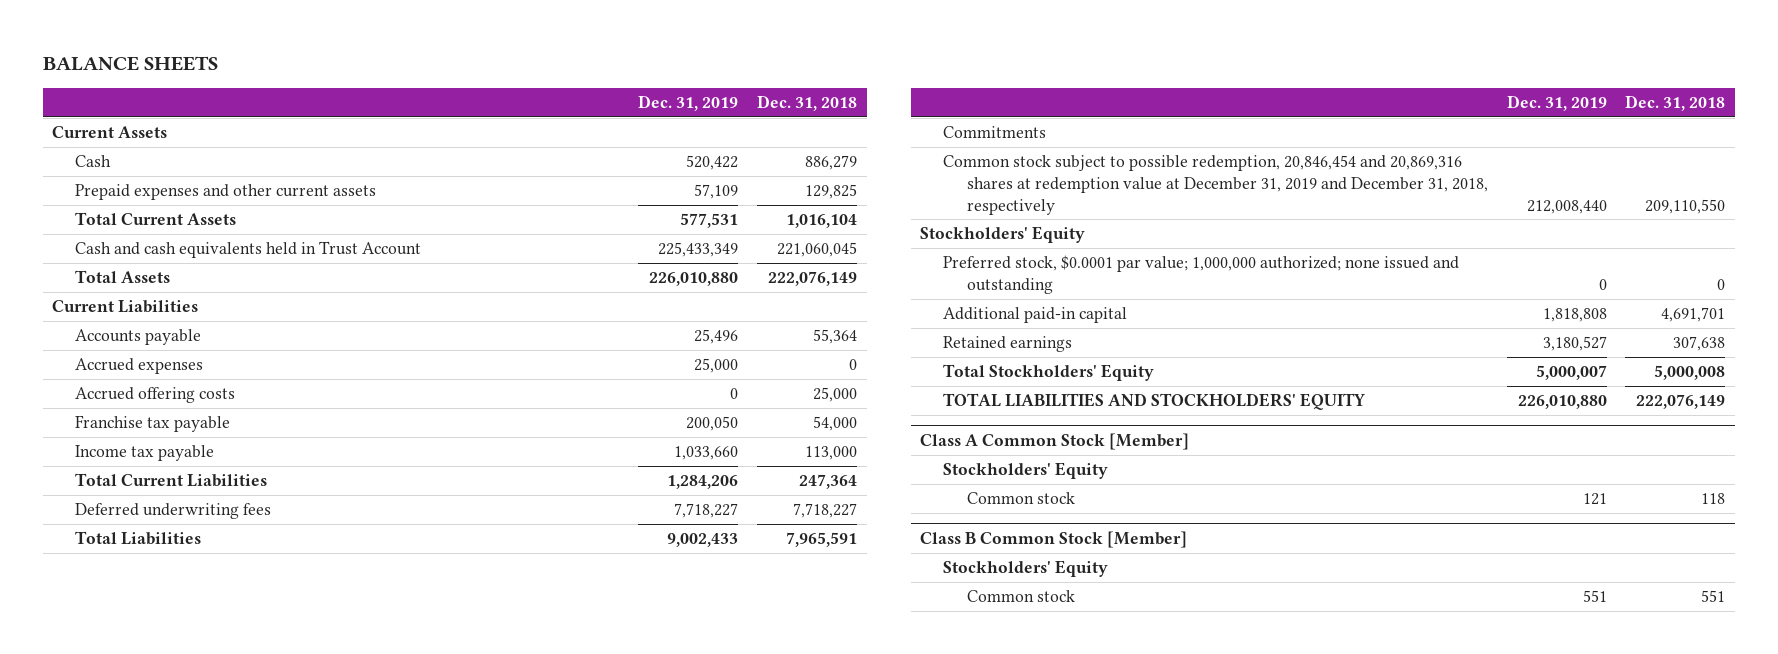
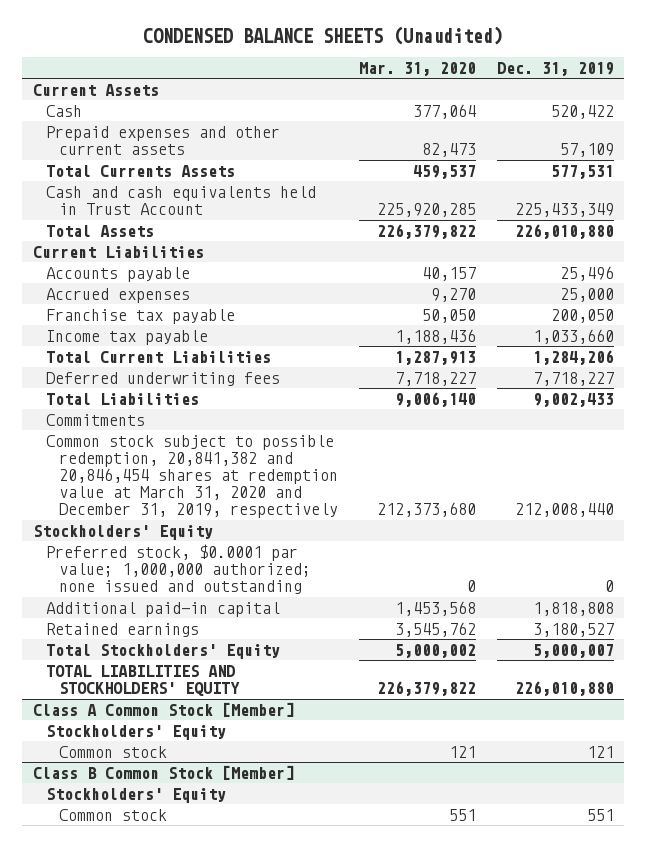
- BALANCE SHEETS
+ CONDENSED BALANCE SHEETS (Unaudited)
- | Dec. 31, 2019 | Dec. 31, 2018
+ | Mar. 31, 2020 | Dec. 31, 2019
- Total Current Assets | 577,531 | 1,016,104
+ Total Currents Assets | 459,537 | 577,531
- Accrued offering costs | 0 | 25,000
- Common stock subject to possible redemption, 20,846,454 and 20,869,316 shares at redemption value at December 31, 2019 and December 31, 2018, respectively | 212,008,440 | 209,110,550
+ Common stock subject to possible redemption, 20,841,382 and 20,846,454 shares at redemption value at March 31, 2020 and December 31, 2019, respectively | 212,373,680 | 212,008,440

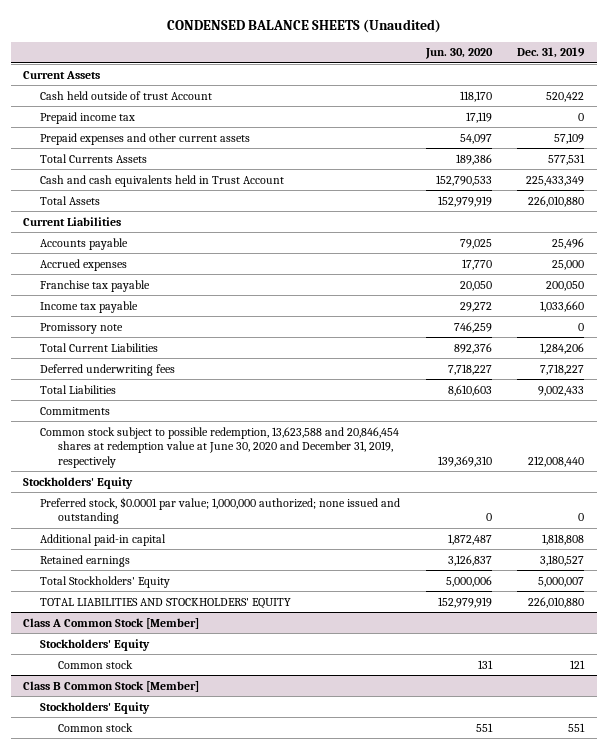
- | Mar. 31, 2020 | Dec. 31, 2019
+ | Jun. 30, 2020 | Dec. 31, 2019
- Cash | 377,064 | 520,422
+ Cash held outside of trust Account | 118,170 | 520,422
+ Prepaid income tax | 17,119 | 0
+ Promissory note | 746,259 | 0
- Common stock subject to possible redemption, 20,841,382 and 20,846,454 shares at redemption value at March 31, 2020 and December 31, 2019, respectively | 212,373,680 | 212,008,440
+ Common stock subject to possible redemption, 13,623,588 and 20,846,454 shares at redemption value at June 30, 2020 and December 31, 2019, respectively | 139,369,310 | 212,008,440

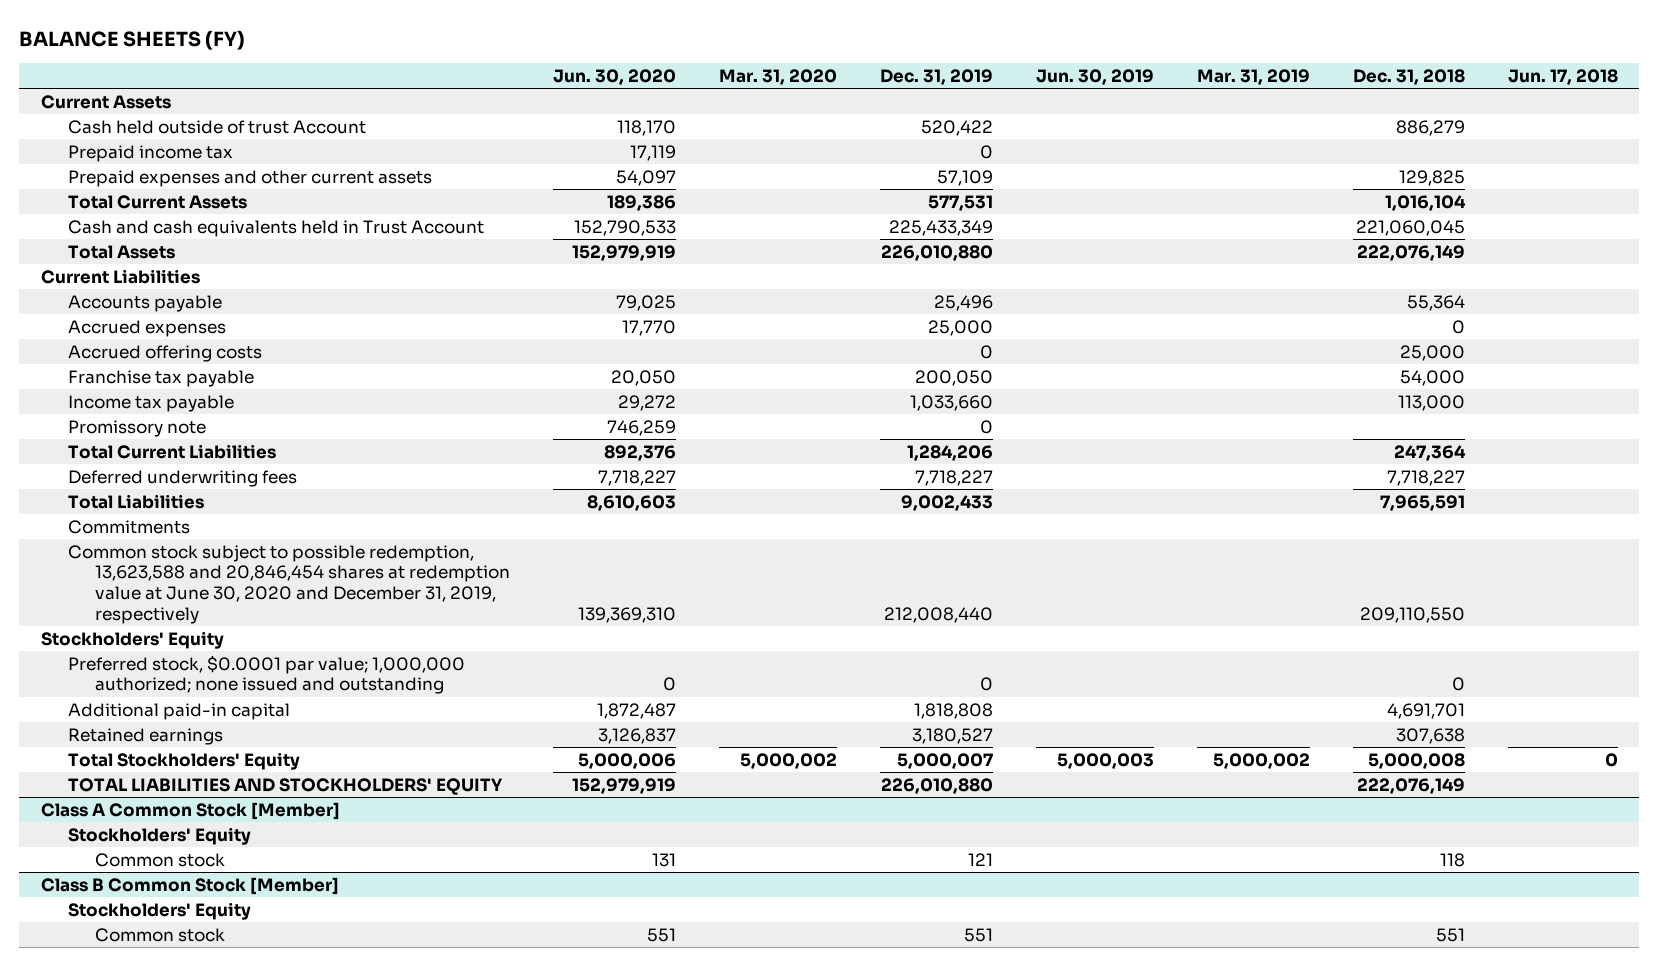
- CONDENSED BALANCE SHEETS (Unaudited)
+ BALANCE SHEETS (FY)
- | Jun. 30, 2020 | Dec. 31, 2019
+ | Jun. 30, 2020 | Mar. 31, 2020 | Dec. 31, 2019 | Jun. 30, 2019 | Mar. 31, 2019 | Dec. 31, 2018 | Jun. 17, 2018
- Total Currents Assets | 189,386 | 577,531
+ Total Current Assets | 189,386 | | 577,531 | | | 1,016,104 |
+ Accrued offering costs | | | 0 | | | 25,000 |

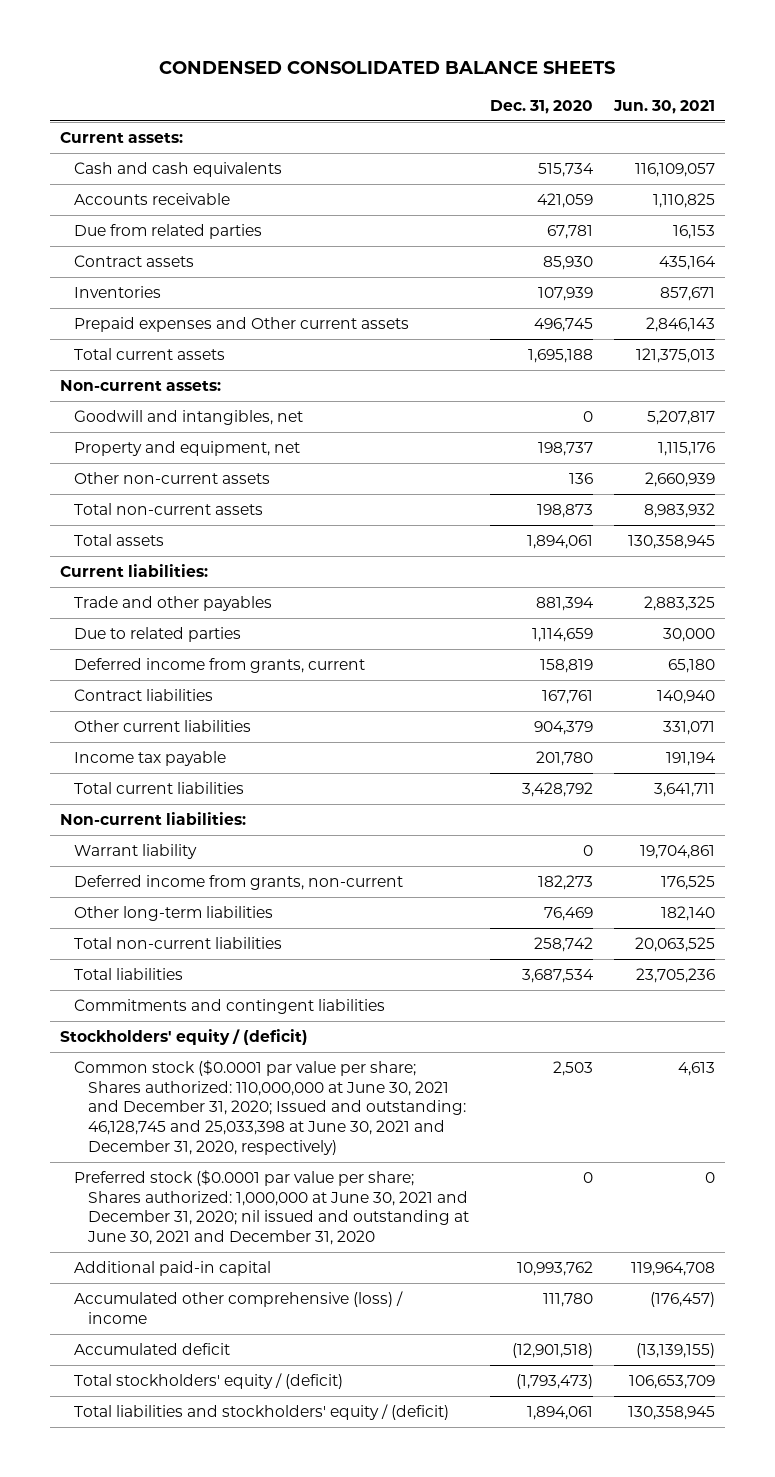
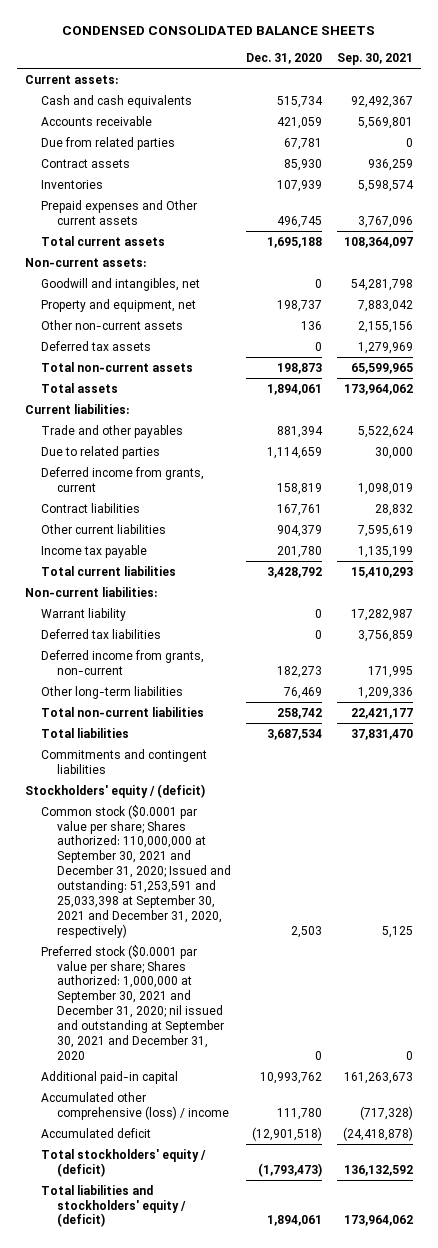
- | Dec. 31, 2020 | Jun. 30, 2021
+ | Dec. 31, 2020 | Sep. 30, 2021
+ Deferred tax assets | 0 | 1,279,969
+ Deferred tax liabilities | 0 | 3,756,859
- Common stock ($0.0001 par value per share; Shares authorized: 110,000,000 at June 30, 2021 and December 31, 2020; Issued and outstanding: 46,128,745 and 25,033,398 at June 30, 2021 and December 31, 2020, respectively) | 2,503 | 4,613
- Preferred stock ($0.0001 par value per share; Shares authorized: 1,000,000 at June 30, 2021 and December 31, 2020; nil issued and outstanding at June 30, 2021 and December 31, 2020 | 0 | 0
+ Common stock ($0.0001 par value per share; Shares authorized: 110,000,000 at September 30, 2021 and December 31, 2020; Issued and outstanding: 51,253,591 and 25,033,398 at September 30, 2021 and December 31, 2020, respectively) | 2,503 | 5,125
+ Preferred stock ($0.0001 par value per share; Shares authorized: 1,000,000 at September 30, 2021 and December 31, 2020; nil issued and outstanding at September 30, 2021 and December 31, 2020 | 0 | 0

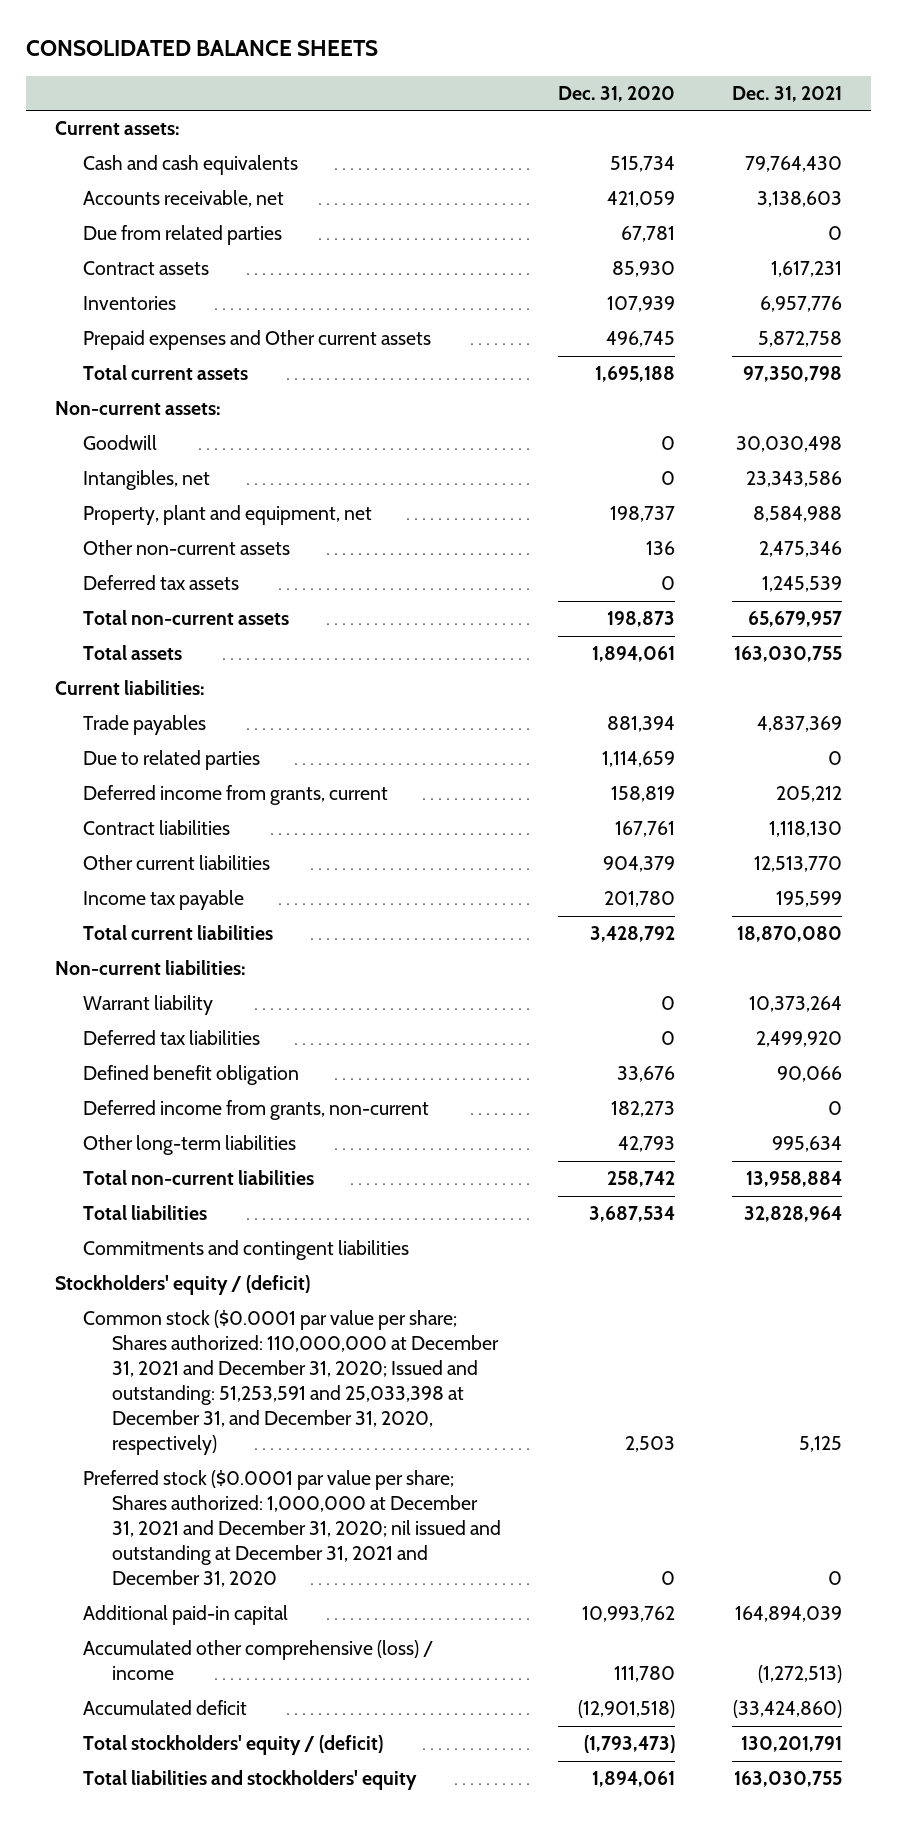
- CONDENSED CONSOLIDATED BALANCE SHEETS
+ CONSOLIDATED BALANCE SHEETS
- | Dec. 31, 2020 | Sep. 30, 2021
+ | Dec. 31, 2020 | Dec. 31, 2021
- Accounts receivable | 421,059 | 5,569,801
+ Accounts receivable, net | 421,059 | 3,138,603
- Goodwill and intangibles, net | 0 | 54,281,798
- Property and equipment, net | 198,737 | 7,883,042
+ Goodwill | 0 | 30,030,498
+ Intangibles, net | 0 | 23,343,586
+ Property, plant and equipment, net | 198,737 | 8,584,988
- Trade and other payables | 881,394 | 5,522,624
+ Trade payables | 881,394 | 4,837,369
+ Defined benefit obligation | 33,676 | 90,066
- Other long-term liabilities | 76,469 | 1,209,336
+ Other long-term liabilities | 42,793 | 995,634
- Common stock ($0.0001 par value per share; Shares authorized: 110,000,000 at September 30, 2021 and December 31, 2020; Issued and outstanding: 51,253,591 and 25,033,398 at September 30, 2021 and December 31, 2020, respectively) | 2,503 | 5,125
- Preferred stock ($0.0001 par value per share; Shares authorized: 1,000,000 at September 30, 2021 and December 31, 2020; nil issued and outstanding at September 30, 2021 and December 31, 2020 | 0 | 0
+ Common stock ($0.0001 par value per share; Shares authorized: 110,000,000 at December 31, 2021 and December 31, 2020; Issued and outstanding: 51,253,591 and 25,033,398 at December 31, and December 31, 2020, respectively) | 2,503 | 5,125
+ Preferred stock ($0.0001 par value per share; Shares authorized: 1,000,000 at December 31, 2021 and December 31, 2020; nil issued and outstanding at December 31, 2021 and December 31, 2020 | 0 | 0
- Total liabilities and stockholders' equity / (deficit) | 1,894,061 | 173,964,062
+ Total liabilities and stockholders' equity | 1,894,061 | 163,030,755

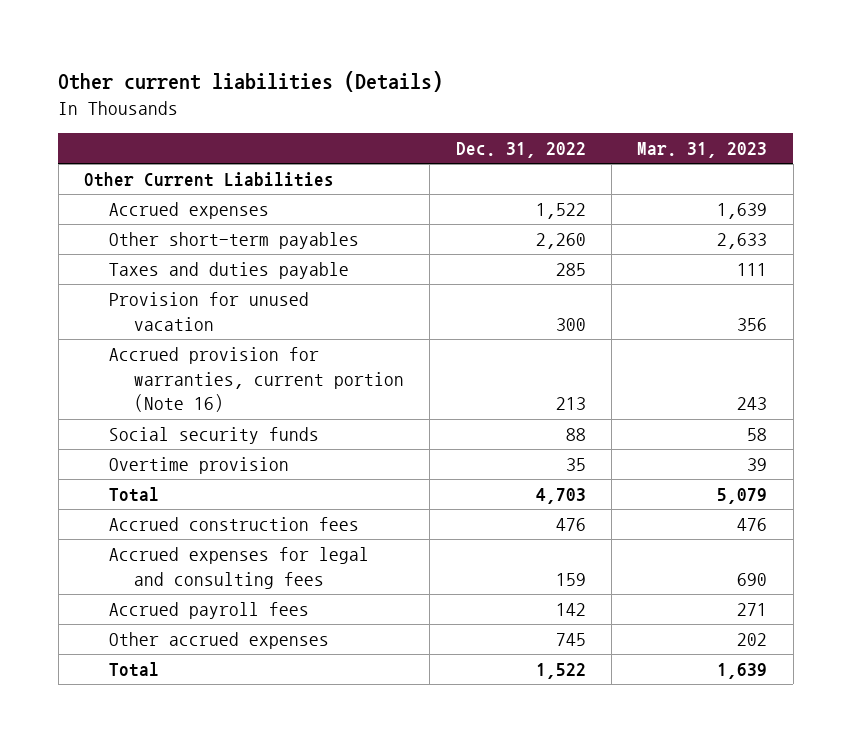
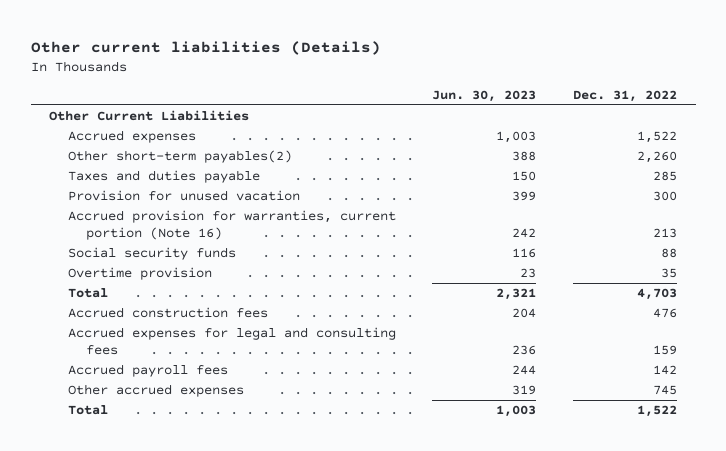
- | Dec. 31, 2022 | Mar. 31, 2023
+ | Jun. 30, 2023 | Dec. 31, 2022
- Other short-term payables | 2,260 | 2,633
+ Other short-term payables(2) | 388 | 2,260

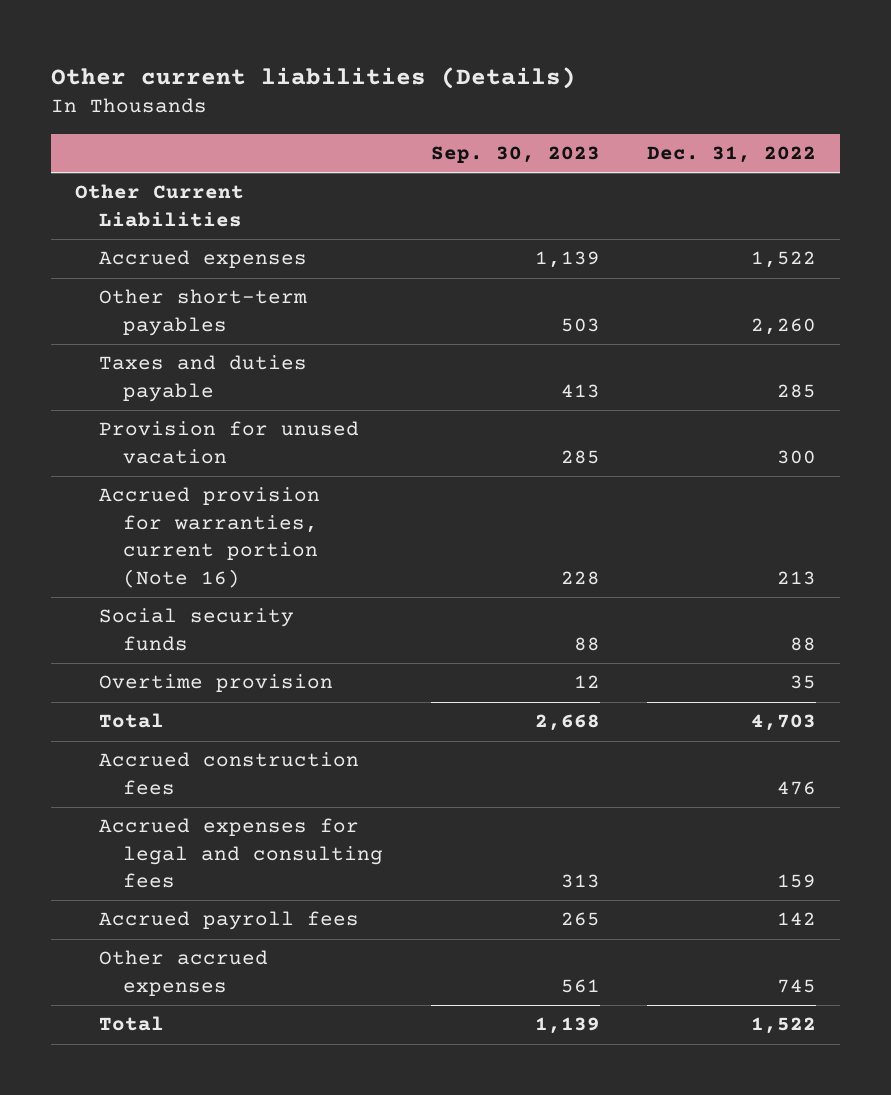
- | Jun. 30, 2023 | Dec. 31, 2022
+ | Sep. 30, 2023 | Dec. 31, 2022
- Other short-term payables(2) | 388 | 2,260
+ Other short-term payables | 503 | 2,260

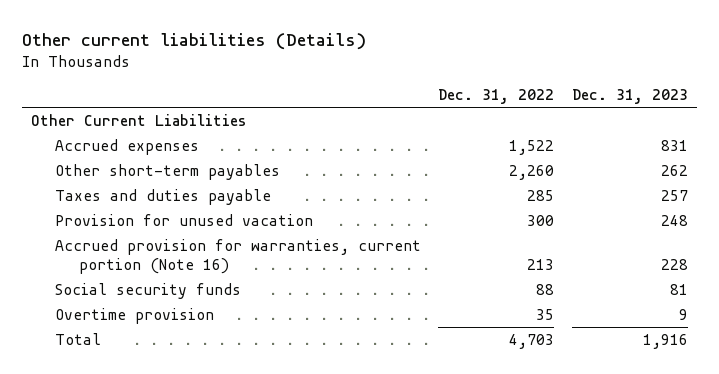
- | Sep. 30, 2023 | Dec. 31, 2022
+ | Dec. 31, 2022 | Dec. 31, 2023
- Accrued construction fees | | 476
- Accrued expenses for legal and consulting fees | 313 | 159
- Accrued payroll fees | 265 | 142
- Other accrued expenses | 561 | 745
- Total | 1,139 | 1,522

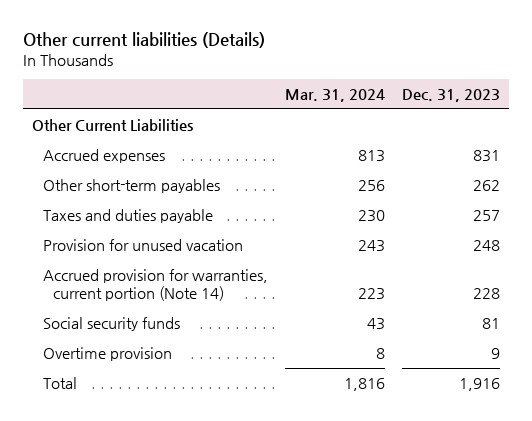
- | Dec. 31, 2022 | Dec. 31, 2023
+ | Mar. 31, 2024 | Dec. 31, 2023
- Accrued provision for warranties, current portion (Note 16) | 213 | 228
+ Accrued provision for warranties, current portion (Note 14) | 223 | 228

